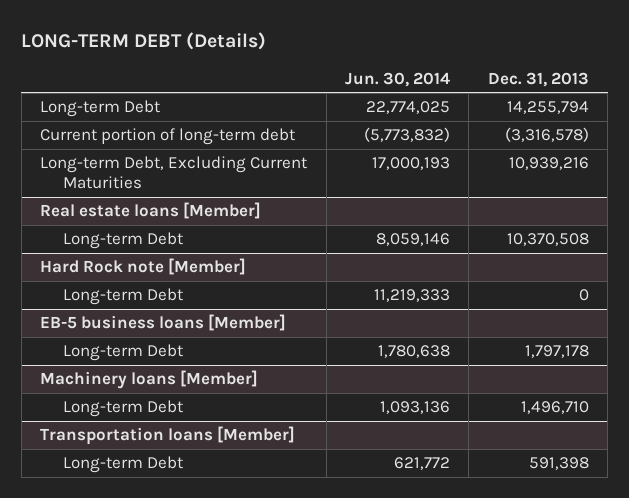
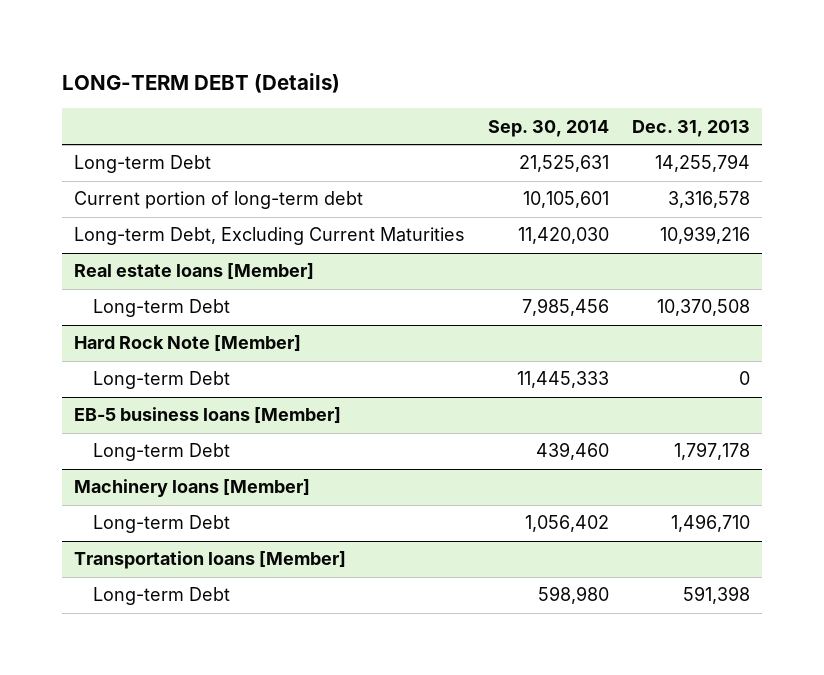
- | Jun. 30, 2014 | Dec. 31, 2013
+ | Sep. 30, 2014 | Dec. 31, 2013
- Current portion of long-term debt | (5,773,832) | (3,316,578)
+ Current portion of long-term debt | 10,105,601 | 3,316,578
- Hard Rock note [Member]
+ Hard Rock Note [Member]

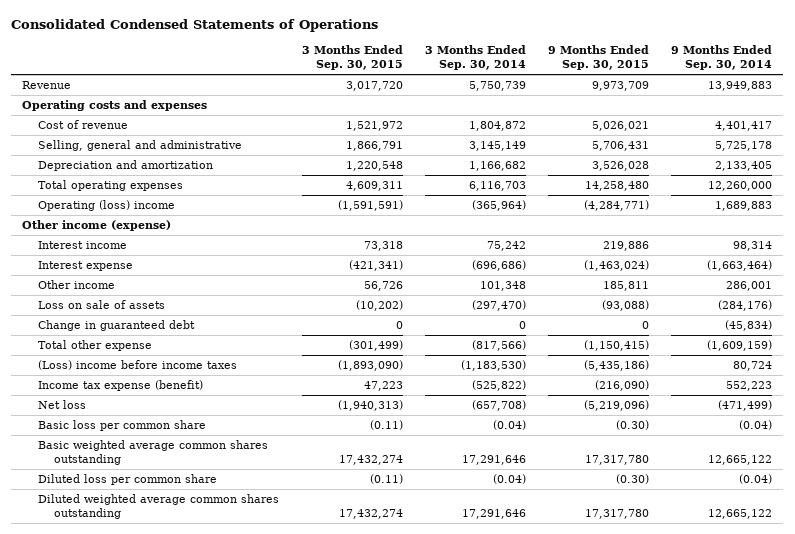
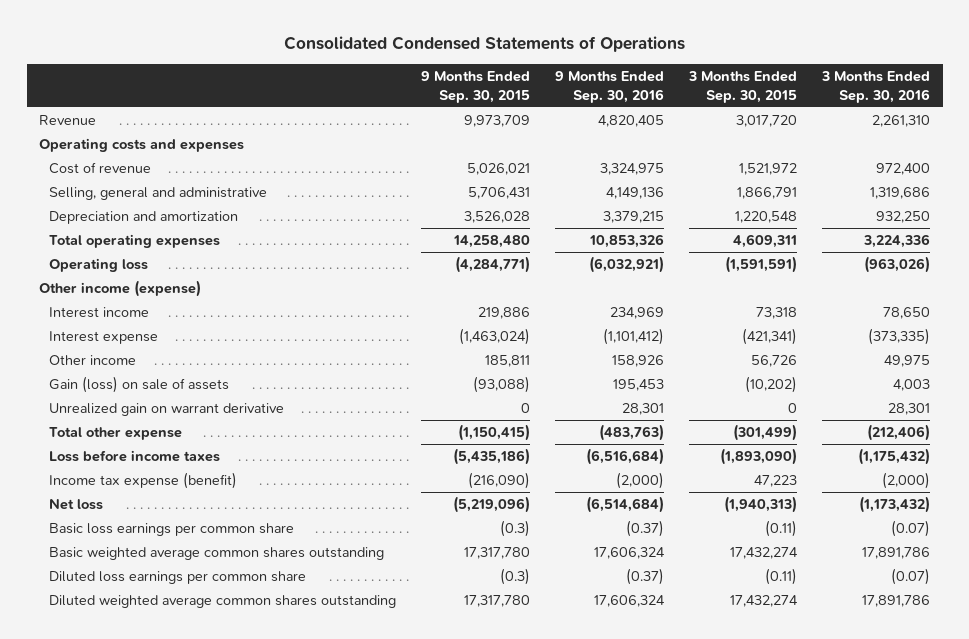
- | 3 Months Ended Sep. 30, 2015 | 3 Months Ended Sep. 30, 2014 | 9 Months Ended Sep. 30, 2015 | 9 Months Ended Sep. 30, 2014
+ | 9 Months Ended Sep. 30, 2015 | 9 Months Ended Sep. 30, 2016 | 3 Months Ended Sep. 30, 2015 | 3 Months Ended Sep. 30, 2016
- Operating (loss) income | (1,591,591) | (365,964) | (4,284,771) | 1,689,883
+ Operating loss | (4,284,771) | (6,032,921) | (1,591,591) | (963,026)
- Loss on sale of assets | (10,202) | (297,470) | (93,088) | (284,176)
- Change in guaranteed debt | 0 | 0 | 0 | (45,834)
+ Gain (loss) on sale of assets | (93,088) | 195,453 | (10,202) | 4,003
+ Unrealized gain on warrant derivative | 0 | 28,301 | 0 | 28,301
- (Loss) income before income taxes | (1,893,090) | (1,183,530) | (5,435,186) | 80,724
+ Loss before income taxes | (5,435,186) | (6,516,684) | (1,893,090) | (1,175,432)
- Basic loss per common share | (0.11) | (0.04) | (0.30) | (0.04)
+ Basic loss earnings per common share | (0.3) | (0.37) | (0.11) | (0.07)
- Diluted loss per common share | (0.11) | (0.04) | (0.30) | (0.04)
+ Diluted loss earnings per common share | (0.3) | (0.37) | (0.11) | (0.07)

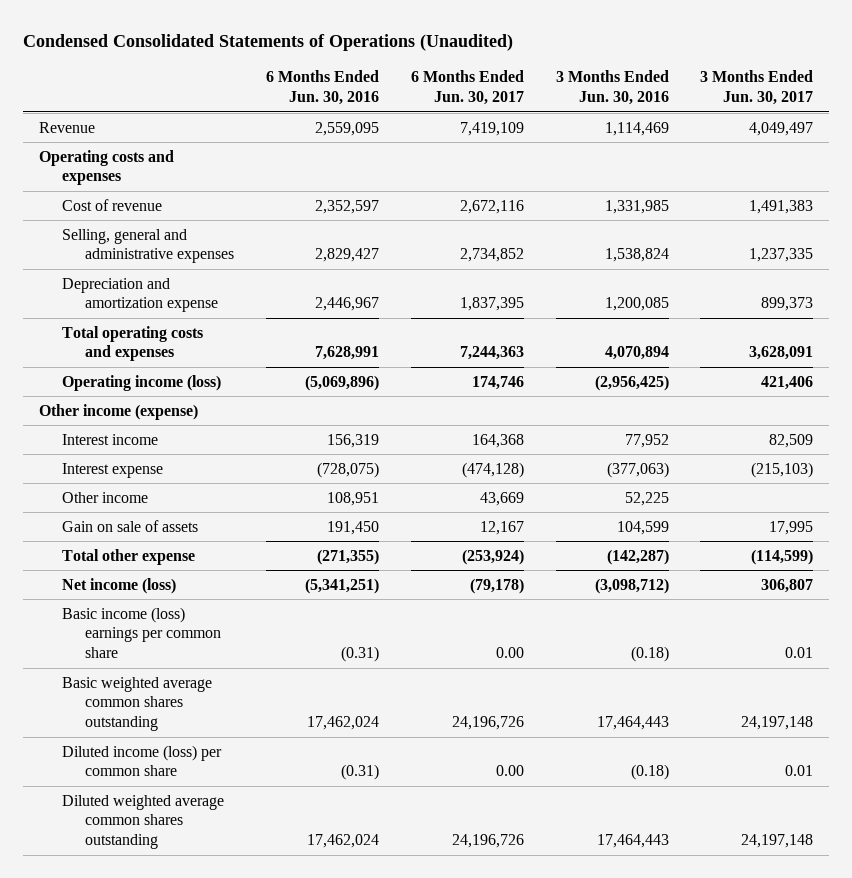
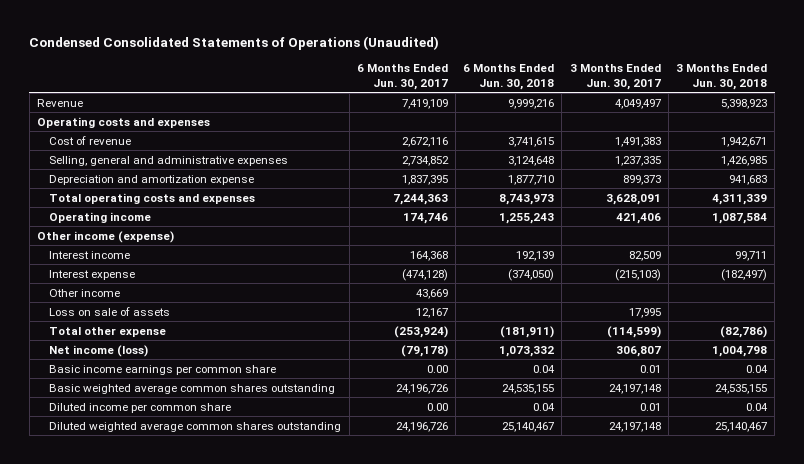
- | 6 Months Ended Jun. 30, 2016 | 6 Months Ended Jun. 30, 2017 | 3 Months Ended Jun. 30, 2016 | 3 Months Ended Jun. 30, 2017
+ | 6 Months Ended Jun. 30, 2017 | 6 Months Ended Jun. 30, 2018 | 3 Months Ended Jun. 30, 2017 | 3 Months Ended Jun. 30, 2018
- Operating income (loss) | (5,069,896) | 174,746 | (2,956,425) | 421,406
+ Operating income | 174,746 | 1,255,243 | 421,406 | 1,087,584
- Gain on sale of assets | 191,450 | 12,167 | 104,599 | 17,995
+ Loss on sale of assets | 12,167 | | 17,995 |
- Basic income (loss) earnings per common share | (0.31) | 0.00 | (0.18) | 0.01
+ Basic income earnings per common share | 0.00 | 0.04 | 0.01 | 0.04
- Diluted income (loss) per common share | (0.31) | 0.00 | (0.18) | 0.01
+ Diluted income per common share | 0.00 | 0.04 | 0.01 | 0.04

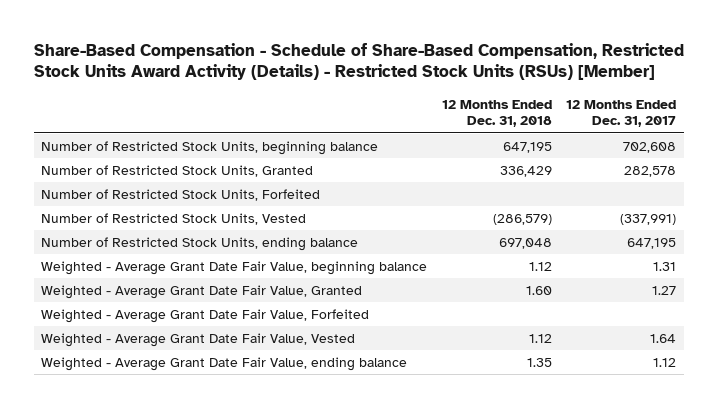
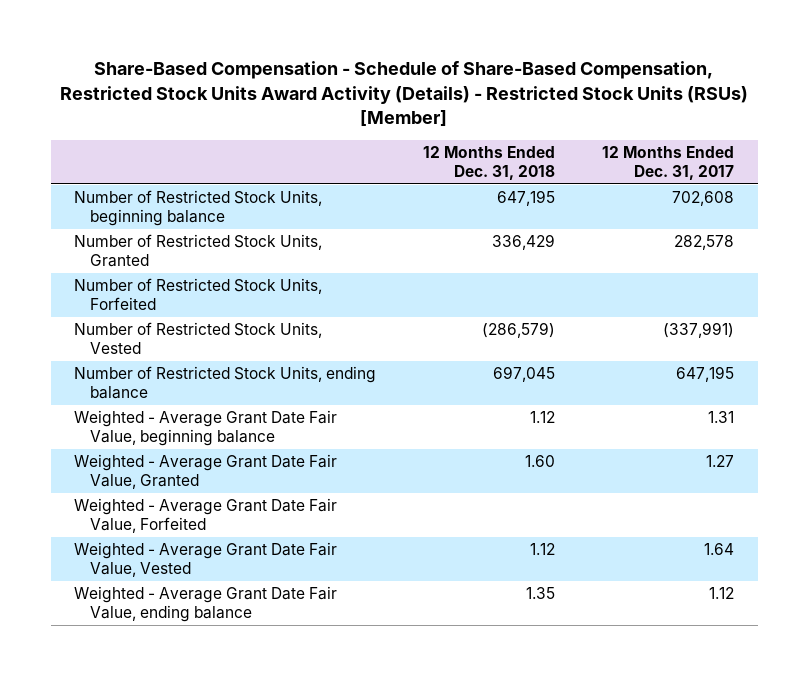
- Number of Restricted Stock Units, ending balance | 697,048 | 647,195
+ Number of Restricted Stock Units, ending balance | 697,045 | 647,195

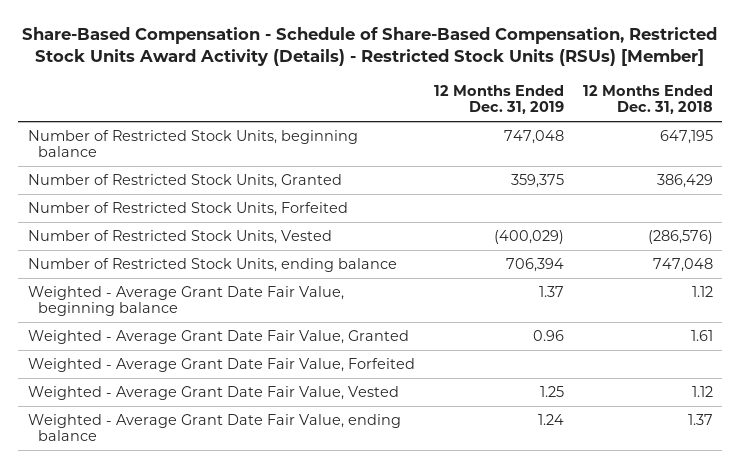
- | 12 Months Ended Dec. 31, 2018 | 12 Months Ended Dec. 31, 2017
+ | 12 Months Ended Dec. 31, 2019 | 12 Months Ended Dec. 31, 2018
- Number of Restricted Stock Units, Granted | 336,429 | 282,578
+ Number of Restricted Stock Units, Granted | 359,375 | 386,429
- Number of Restricted Stock Units, Vested | (286,579) | (337,991)
- Number of Restricted Stock Units, ending balance | 697,045 | 647,195
+ Number of Restricted Stock Units, Vested | (400,029) | (286,576)
+ Number of Restricted Stock Units, ending balance | 706,394 | 747,048
- Weighted - Average Grant Date Fair Value, Granted | 1.60 | 1.27
+ Weighted - Average Grant Date Fair Value, Granted | 0.96 | 1.61
- Weighted - Average Grant Date Fair Value, ending balance | 1.35 | 1.12
+ Weighted - Average Grant Date Fair Value, ending balance | 1.24 | 1.37

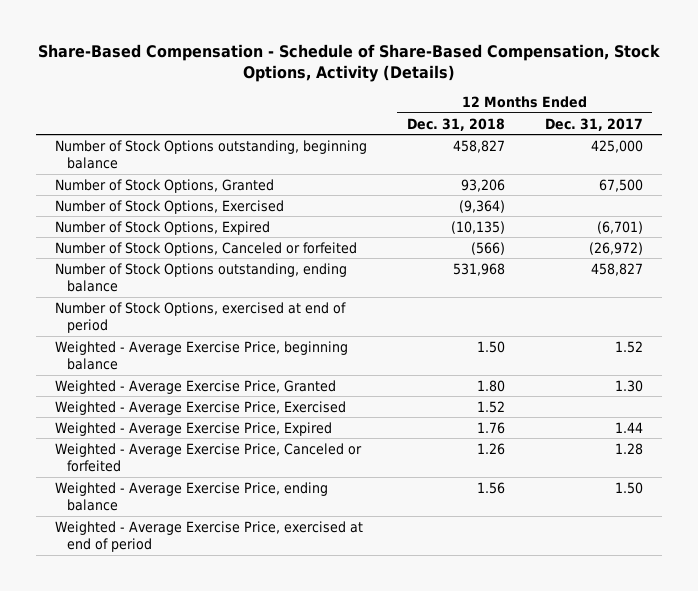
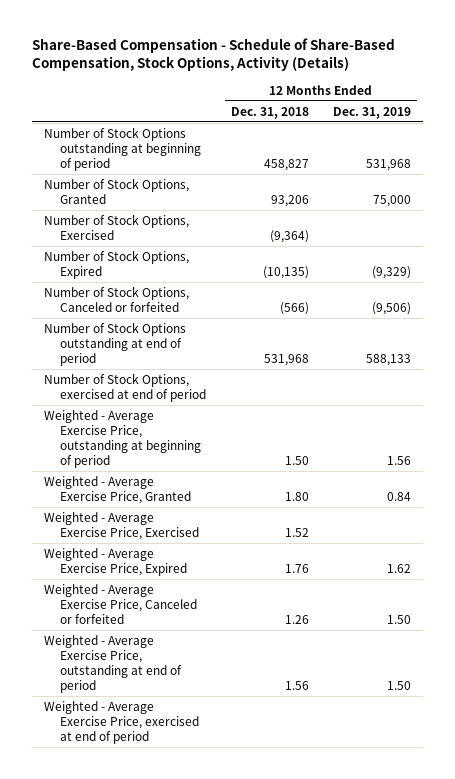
- | 12 Months Ended Dec. 31, 2018 | 12 Months Ended Dec. 31, 2017
+ | 12 Months Ended Dec. 31, 2018 | 12 Months Ended Dec. 31, 2019
- Number of Stock Options outstanding, beginning balance | 458,827 | 425,000
+ Number of Stock Options outstanding at beginning of period | 458,827 | 531,968
- Number of Stock Options outstanding, ending balance | 531,968 | 458,827
+ Number of Stock Options outstanding at end of period | 531,968 | 588,133
- Weighted - Average Exercise Price, beginning balance | 1.50 | 1.52
+ Weighted - Average Exercise Price, outstanding at beginning of period | 1.50 | 1.56
- Weighted - Average Exercise Price, ending balance | 1.56 | 1.50
+ Weighted - Average Exercise Price, outstanding at end of period | 1.56 | 1.50

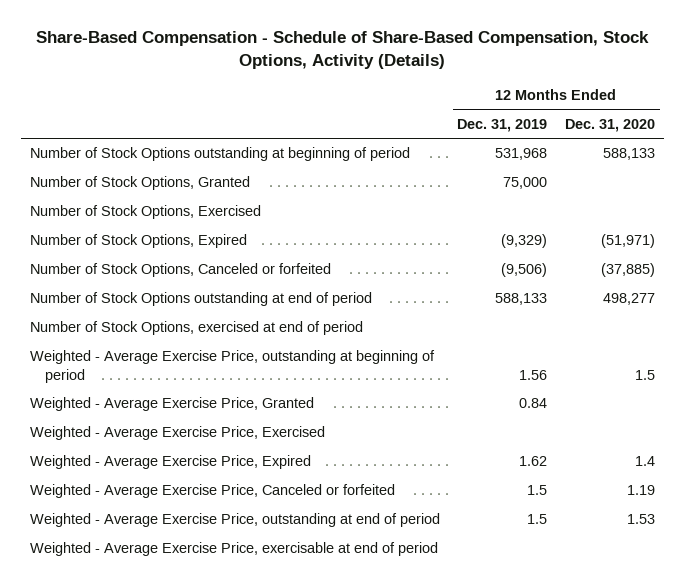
- | 12 Months Ended Dec. 31, 2018 | 12 Months Ended Dec. 31, 2019
+ | 12 Months Ended Dec. 31, 2019 | 12 Months Ended Dec. 31, 2020
- Weighted - Average Exercise Price, Canceled or forfeited | 1.26 | 1.50
- Weighted - Average Exercise Price, outstanding at end of period | 1.56 | 1.50
- Weighted - Average Exercise Price, exercised at end of period
+ Weighted - Average Exercise Price, Canceled or forfeited | 1.5 | 1.19
+ Weighted - Average Exercise Price, outstanding at end of period | 1.5 | 1.53
+ Weighted - Average Exercise Price, exercisable at end of period

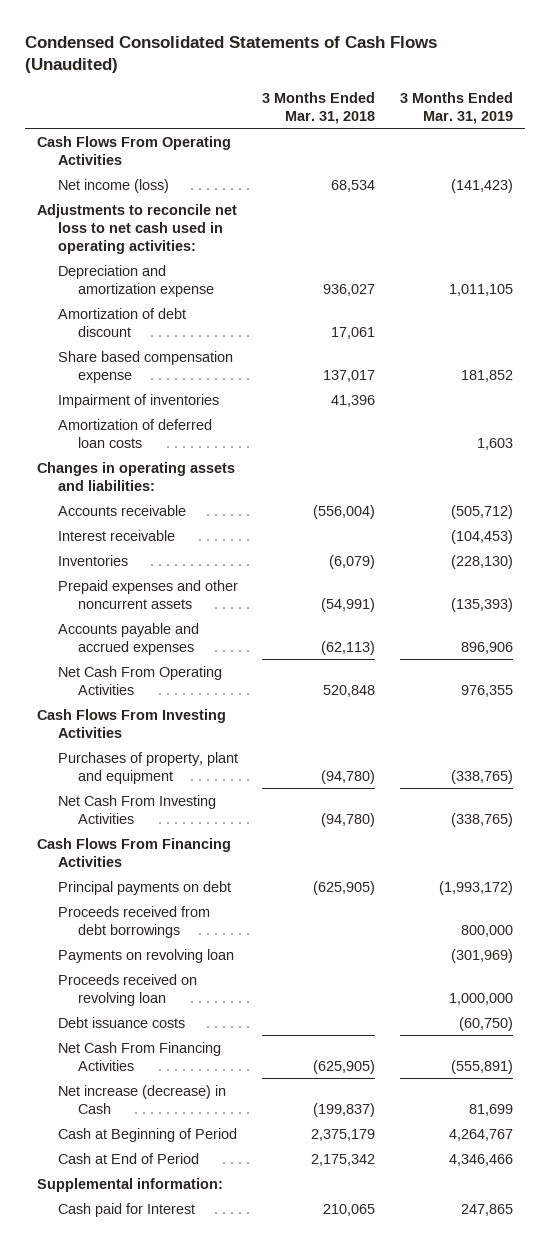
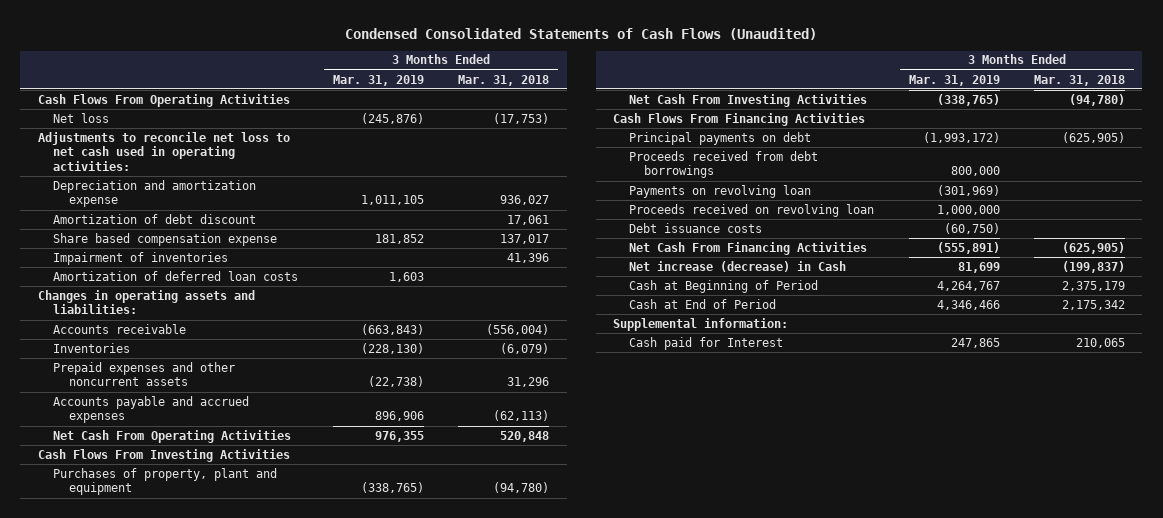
- | 3 Months Ended Mar. 31, 2018 | 3 Months Ended Mar. 31, 2019
+ | 3 Months Ended Mar. 31, 2019 | 3 Months Ended Mar. 31, 2018
- Net income (loss) | 68,534 | (141,423)
+ Net loss | (245,876) | (17,753)
- Accounts receivable | (556,004) | (505,712)
- Interest receivable | | (104,453)
+ Accounts receivable | (663,843) | (556,004)
- Prepaid expenses and other noncurrent assets | (54,991) | (135,393)
+ Prepaid expenses and other noncurrent assets | (22,738) | 31,296

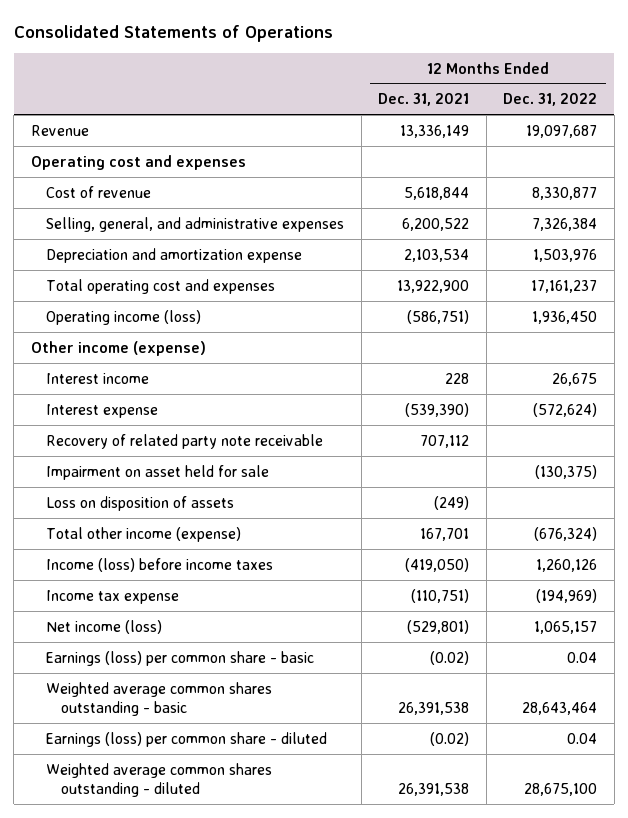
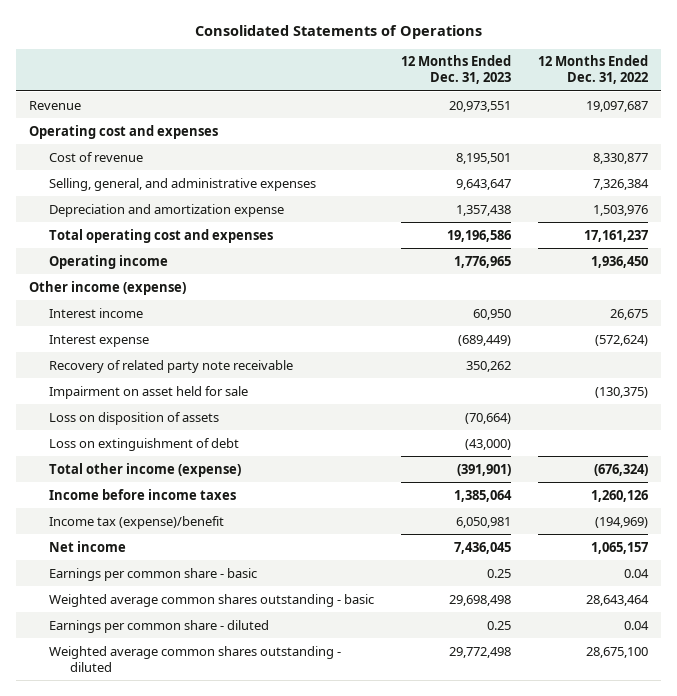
- | 12 Months Ended Dec. 31, 2021 | 12 Months Ended Dec. 31, 2022
+ | 12 Months Ended Dec. 31, 2023 | 12 Months Ended Dec. 31, 2022
- Operating income (loss) | (586,751) | 1,936,450
+ Operating income | 1,776,965 | 1,936,450
+ Loss on extinguishment of debt | (43,000) |
- Income (loss) before income taxes | (419,050) | 1,260,126
- Income tax expense | (110,751) | (194,969)
- Net income (loss) | (529,801) | 1,065,157
- Earnings (loss) per common share - basic | (0.02) | 0.04
+ Income before income taxes | 1,385,064 | 1,260,126
+ Income tax (expense)/benefit | 6,050,981 | (194,969)
+ Net income | 7,436,045 | 1,065,157
+ Earnings per common share - basic | 0.25 | 0.04
- Earnings (loss) per common share - diluted | (0.02) | 0.04
+ Earnings per common share - diluted | 0.25 | 0.04

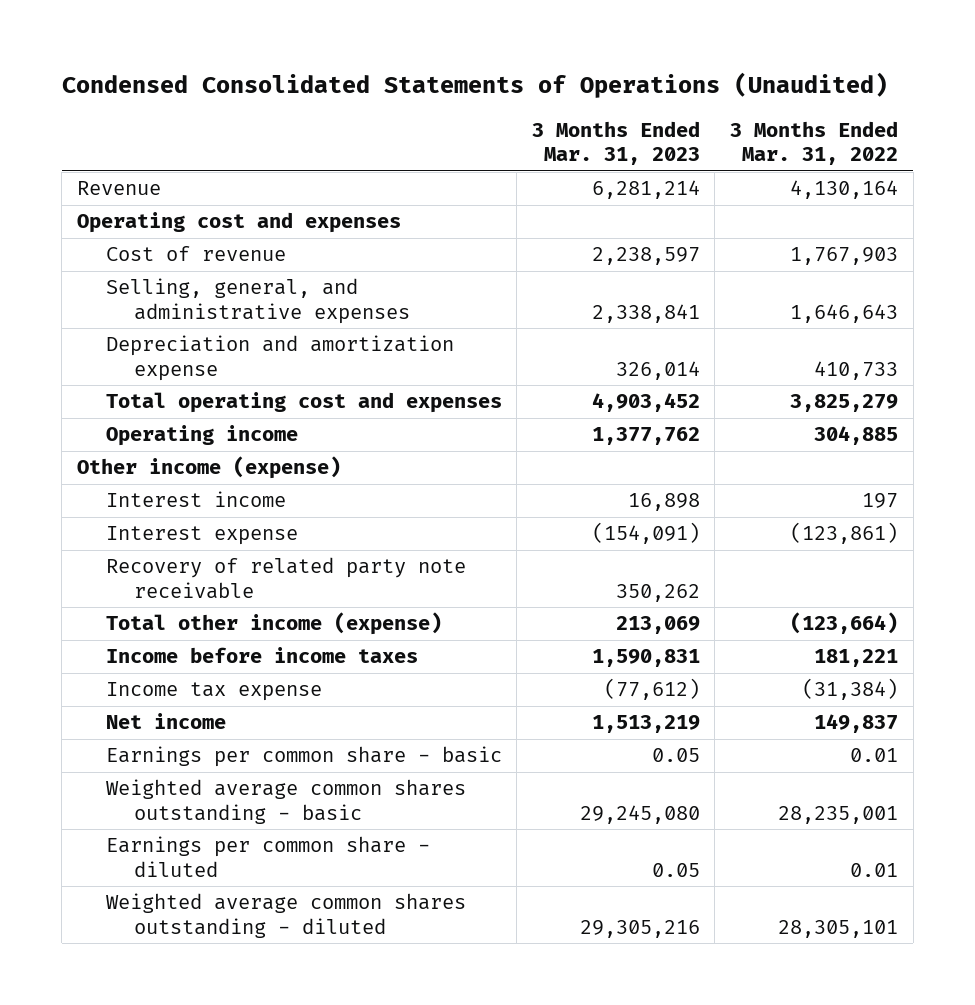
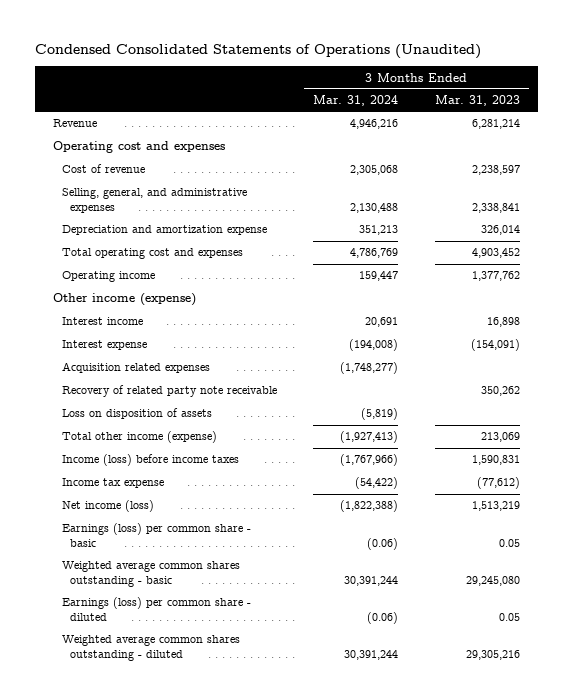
- | 3 Months Ended Mar. 31, 2023 | 3 Months Ended Mar. 31, 2022
+ | 3 Months Ended Mar. 31, 2024 | 3 Months Ended Mar. 31, 2023
+ Acquisition related expenses | (1,748,277) |
+ Loss on disposition of assets | (5,819) |
- Income before income taxes | 1,590,831 | 181,221
+ Income (loss) before income taxes | (1,767,966) | 1,590,831
- Net income | 1,513,219 | 149,837
- Earnings per common share - basic | 0.05 | 0.01
+ Net income (loss) | (1,822,388) | 1,513,219
+ Earnings (loss) per common share - basic | (0.06) | 0.05
- Earnings per common share - diluted | 0.05 | 0.01
+ Earnings (loss) per common share - diluted | (0.06) | 0.05

